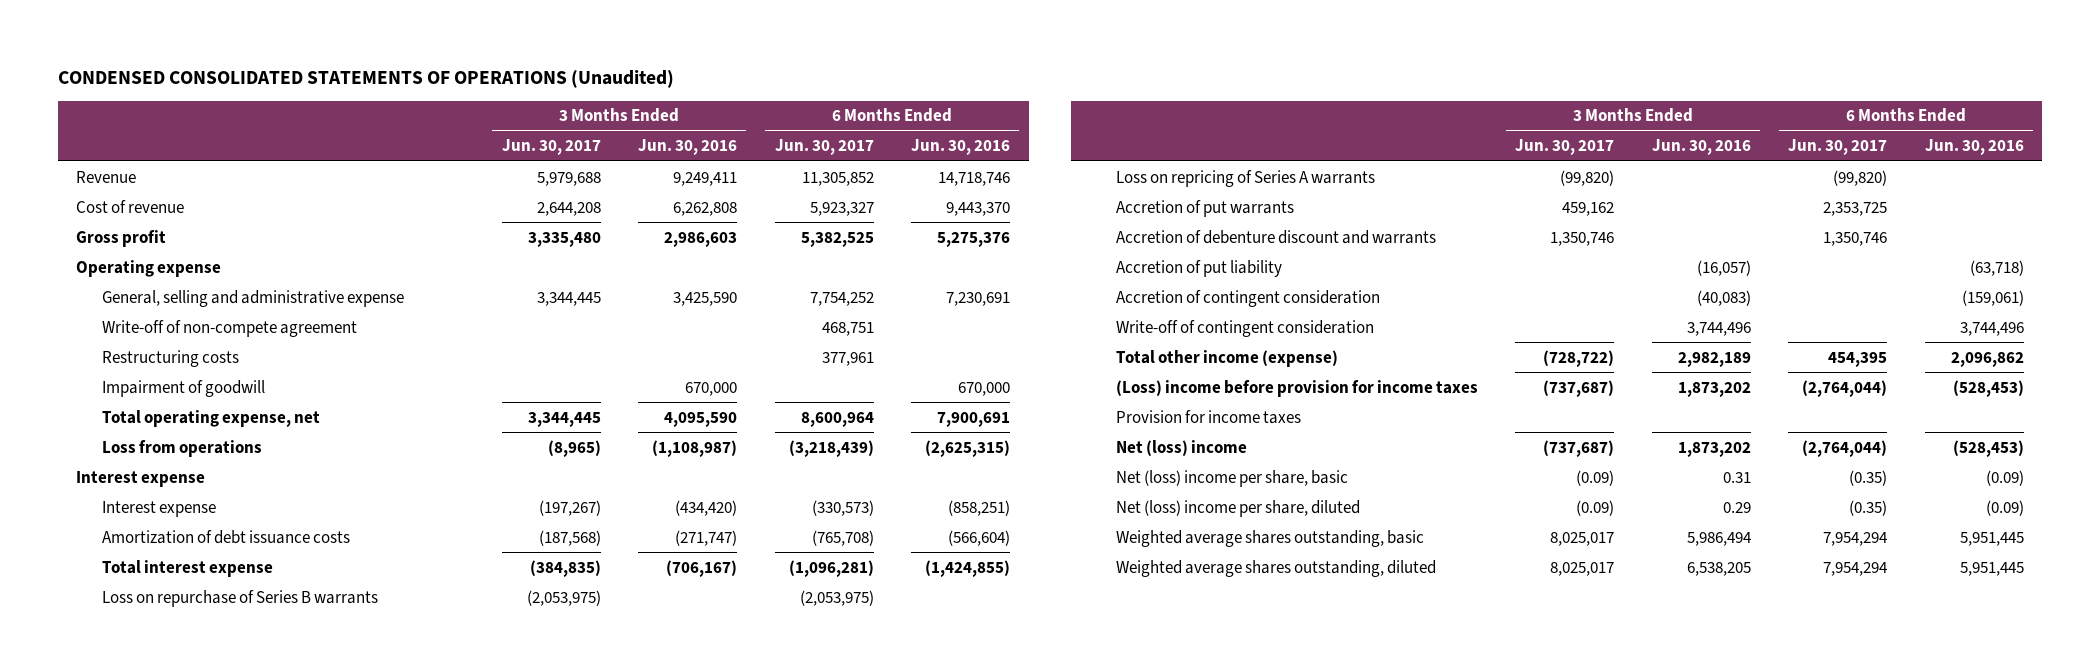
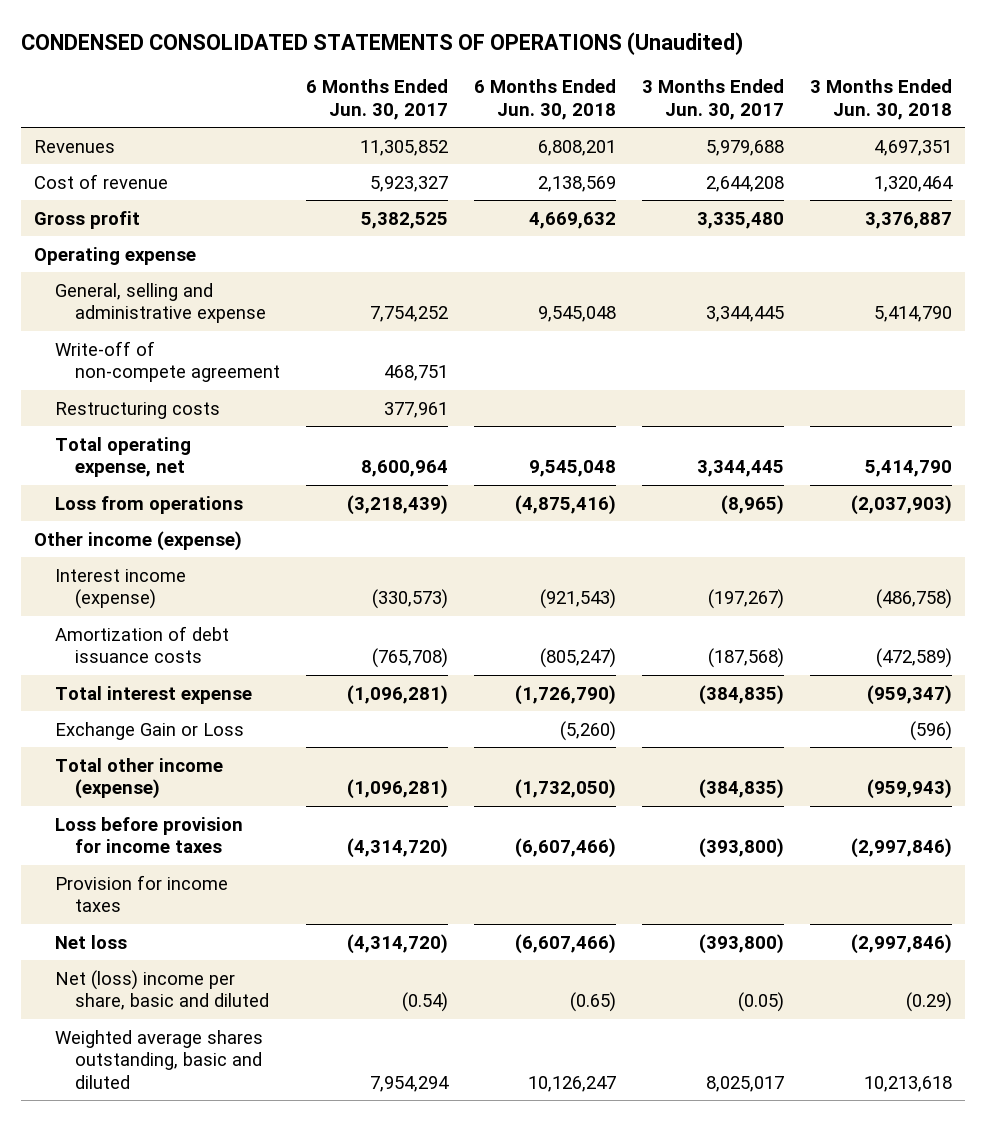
- | 3 Months Ended Jun. 30, 2017 | 3 Months Ended Jun. 30, 2016 | 6 Months Ended Jun. 30, 2017 | 6 Months Ended Jun. 30, 2016
+ | 6 Months Ended Jun. 30, 2017 | 6 Months Ended Jun. 30, 2018 | 3 Months Ended Jun. 30, 2017 | 3 Months Ended Jun. 30, 2018
- Revenue | 5,979,688 | 9,249,411 | 11,305,852 | 14,718,746
+ Revenues | 11,305,852 | 6,808,201 | 5,979,688 | 4,697,351
- Impairment of goodwill | | 670,000 | | 670,000
- Interest expense
- Interest expense | (197,267) | (434,420) | (330,573) | (858,251)
+ Other income (expense)
+ Interest income (expense) | (330,573) | (921,543) | (197,267) | (486,758)
- Loss on repurchase of Series B warrants | (2,053,975) | | (2,053,975) |
- Loss on repricing of Series A warrants | (99,820) | | (99,820) |
- Accretion of put warrants | 459,162 | | 2,353,725 |
- Accretion of debenture discount and warrants | 1,350,746 | | 1,350,746 |
- Accretion of put liability | | (16,057) | | (63,718)
- Accretion of contingent consideration | | (40,083) | | (159,061)
- Write-off of contingent consideration | | 3,744,496 | | 3,744,496
- Total other income (expense) | (728,722) | 2,982,189 | 454,395 | 2,096,862
- (Loss) income before provision for income taxes | (737,687) | 1,873,202 | (2,764,044) | (528,453)
+ Exchange Gain or Loss | | (5,260) | | (596)
+ Total other income (expense) | (1,096,281) | (1,732,050) | (384,835) | (959,943)
+ Loss before provision for income taxes | (4,314,720) | (6,607,466) | (393,800) | (2,997,846)
- Net (loss) income | (737,687) | 1,873,202 | (2,764,044) | (528,453)
- Net (loss) income per share, basic | (0.09) | 0.31 | (0.35) | (0.09)
- Net (loss) income per share, diluted | (0.09) | 0.29 | (0.35) | (0.09)
- Weighted average shares outstanding, basic | 8,025,017 | 5,986,494 | 7,954,294 | 5,951,445
- Weighted average shares outstanding, diluted | 8,025,017 | 6,538,205 | 7,954,294 | 5,951,445
+ Net loss | (4,314,720) | (6,607,466) | (393,800) | (2,997,846)
+ Net (loss) income per share, basic and diluted | (0.54) | (0.65) | (0.05) | (0.29)
+ Weighted average shares outstanding, basic and diluted | 7,954,294 | 10,126,247 | 8,025,017 | 10,213,618

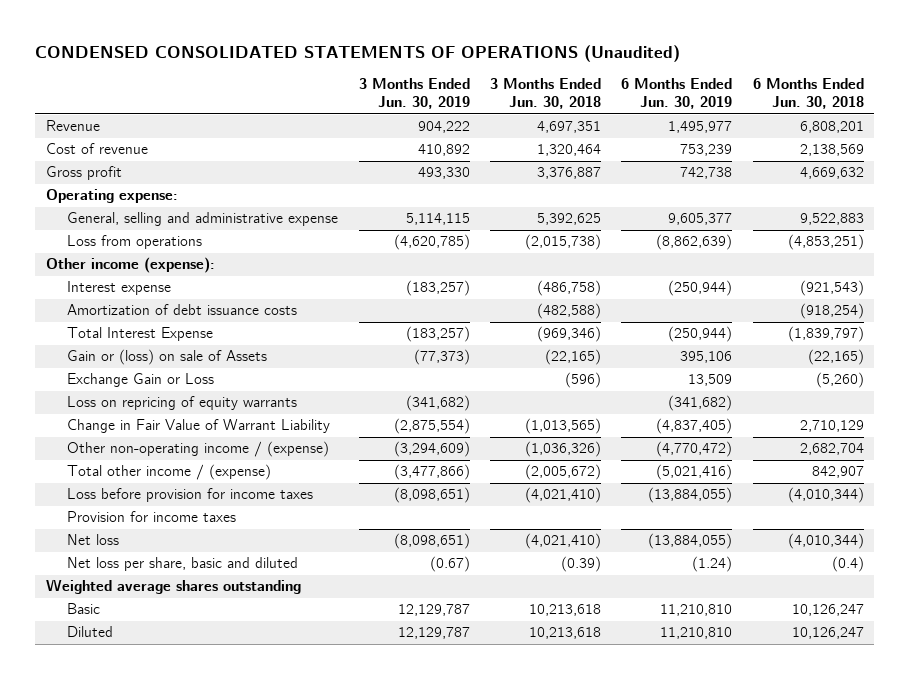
- | 6 Months Ended Jun. 30, 2017 | 6 Months Ended Jun. 30, 2018 | 3 Months Ended Jun. 30, 2017 | 3 Months Ended Jun. 30, 2018
+ | 3 Months Ended Jun. 30, 2019 | 3 Months Ended Jun. 30, 2018 | 6 Months Ended Jun. 30, 2019 | 6 Months Ended Jun. 30, 2018
- Revenues | 11,305,852 | 6,808,201 | 5,979,688 | 4,697,351
+ Revenue | 904,222 | 4,697,351 | 1,495,977 | 6,808,201
- Operating expense
- General, selling and administrative expense | 7,754,252 | 9,545,048 | 3,344,445 | 5,414,790
- Write-off of non-compete agreement | 468,751 | | |
- Restructuring costs | 377,961 | | |
- Total operating expense, net | 8,600,964 | 9,545,048 | 3,344,445 | 5,414,790
- Loss from operations | (3,218,439) | (4,875,416) | (8,965) | (2,037,903)
- Other income (expense)
- Interest income (expense) | (330,573) | (921,543) | (197,267) | (486,758)
- Amortization of debt issuance costs | (765,708) | (805,247) | (187,568) | (472,589)
- Total interest expense | (1,096,281) | (1,726,790) | (384,835) | (959,347)
+ Operating expense:
+ General, selling and administrative expense | 5,114,115 | 5,392,625 | 9,605,377 | 9,522,883
+ Loss from operations | (4,620,785) | (2,015,738) | (8,862,639) | (4,853,251)
+ Other income (expense):
+ Interest expense | (183,257) | (486,758) | (250,944) | (921,543)
+ Amortization of debt issuance costs | | (482,588) | | (918,254)
+ Total Interest Expense | (183,257) | (969,346) | (250,944) | (1,839,797)
+ Gain or (loss) on sale of Assets | (77,373) | (22,165) | 395,106 | (22,165)
- Total other income (expense) | (1,096,281) | (1,732,050) | (384,835) | (959,943)
- Loss before provision for income taxes | (4,314,720) | (6,607,466) | (393,800) | (2,997,846)
+ Loss on repricing of equity warrants | (341,682) | | (341,682) |
+ Change in Fair Value of Warrant Liability | (2,875,554) | (1,013,565) | (4,837,405) | 2,710,129
+ Other non-operating income / (expense) | (3,294,609) | (1,036,326) | (4,770,472) | 2,682,704
+ Total other income / (expense) | (3,477,866) | (2,005,672) | (5,021,416) | 842,907
+ Loss before provision for income taxes | (8,098,651) | (4,021,410) | (13,884,055) | (4,010,344)
- Net loss | (4,314,720) | (6,607,466) | (393,800) | (2,997,846)
- Net (loss) income per share, basic and diluted | (0.54) | (0.65) | (0.05) | (0.29)
- Weighted average shares outstanding, basic and diluted | 7,954,294 | 10,126,247 | 8,025,017 | 10,213,618
+ Net loss | (8,098,651) | (4,021,410) | (13,884,055) | (4,010,344)
+ Net loss per share, basic and diluted | (0.67) | (0.39) | (1.24) | (0.4)
+ Weighted average shares outstanding
+ Basic | 12,129,787 | 10,213,618 | 11,210,810 | 10,126,247
+ Diluted | 12,129,787 | 10,213,618 | 11,210,810 | 10,126,247

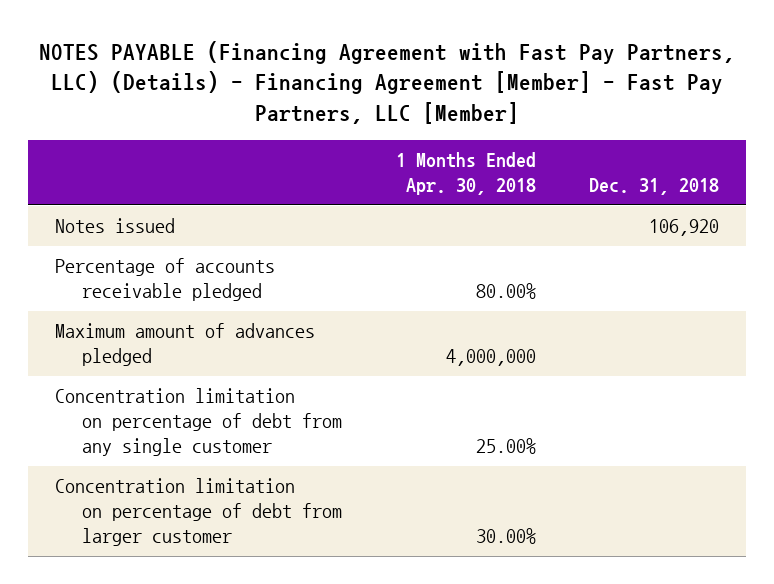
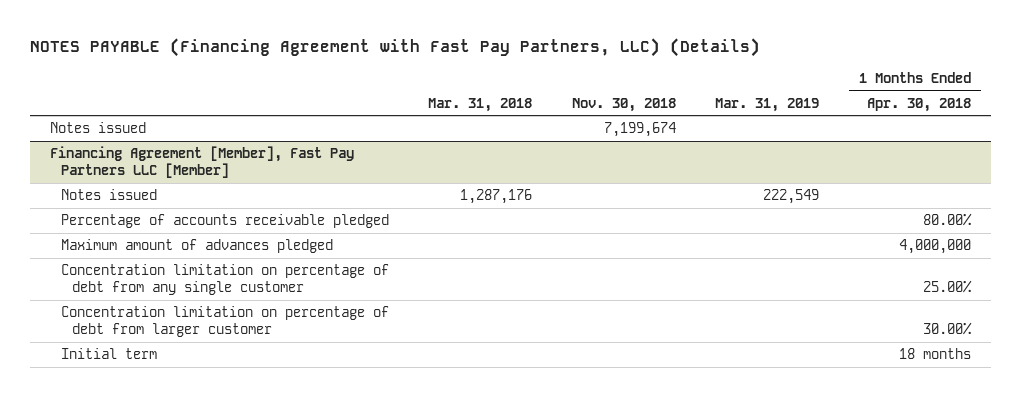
- NOTES PAYABLE (Financing Agreement with Fast Pay Partners, LLC) (Details) - Financing Agreement [Member] - Fast Pay Partners, LLC [Member]
+ NOTES PAYABLE (Financing Agreement with Fast Pay Partners, LLC) (Details)
- | 1 Months Ended Apr. 30, 2018 | Dec. 31, 2018
+ | Mar. 31, 2018 | Nov. 30, 2018 | Mar. 31, 2019 | 1 Months Ended Apr. 30, 2018
+ Financing Agreement [Member], Fast Pay Partners LLC [Member]
+ Notes issued | 1,287,176 | | 222,549 |
+ Initial term | | | | 18 months

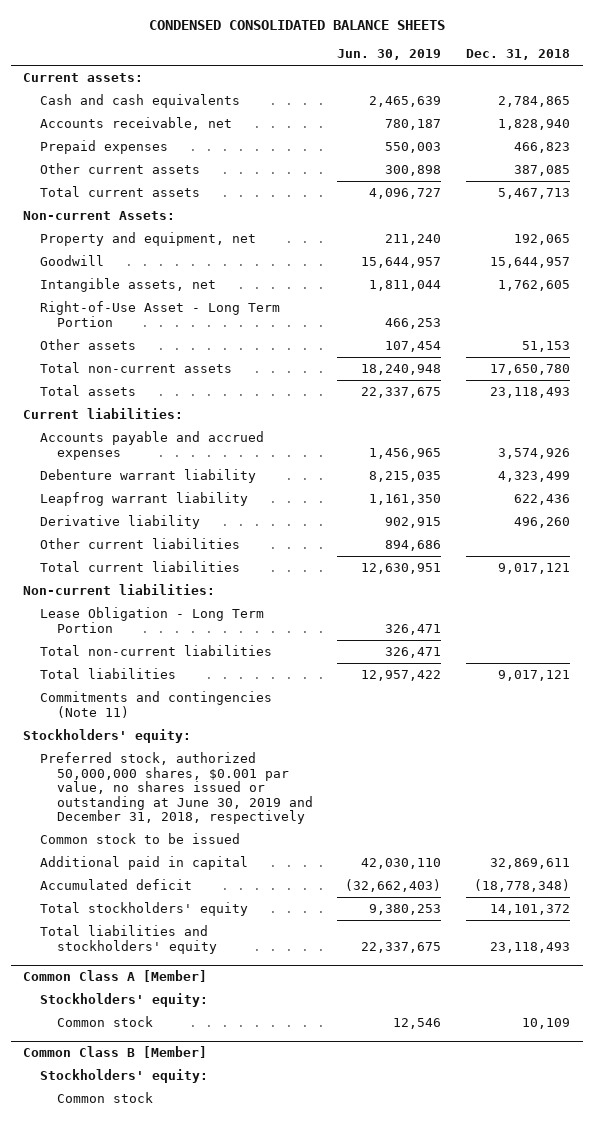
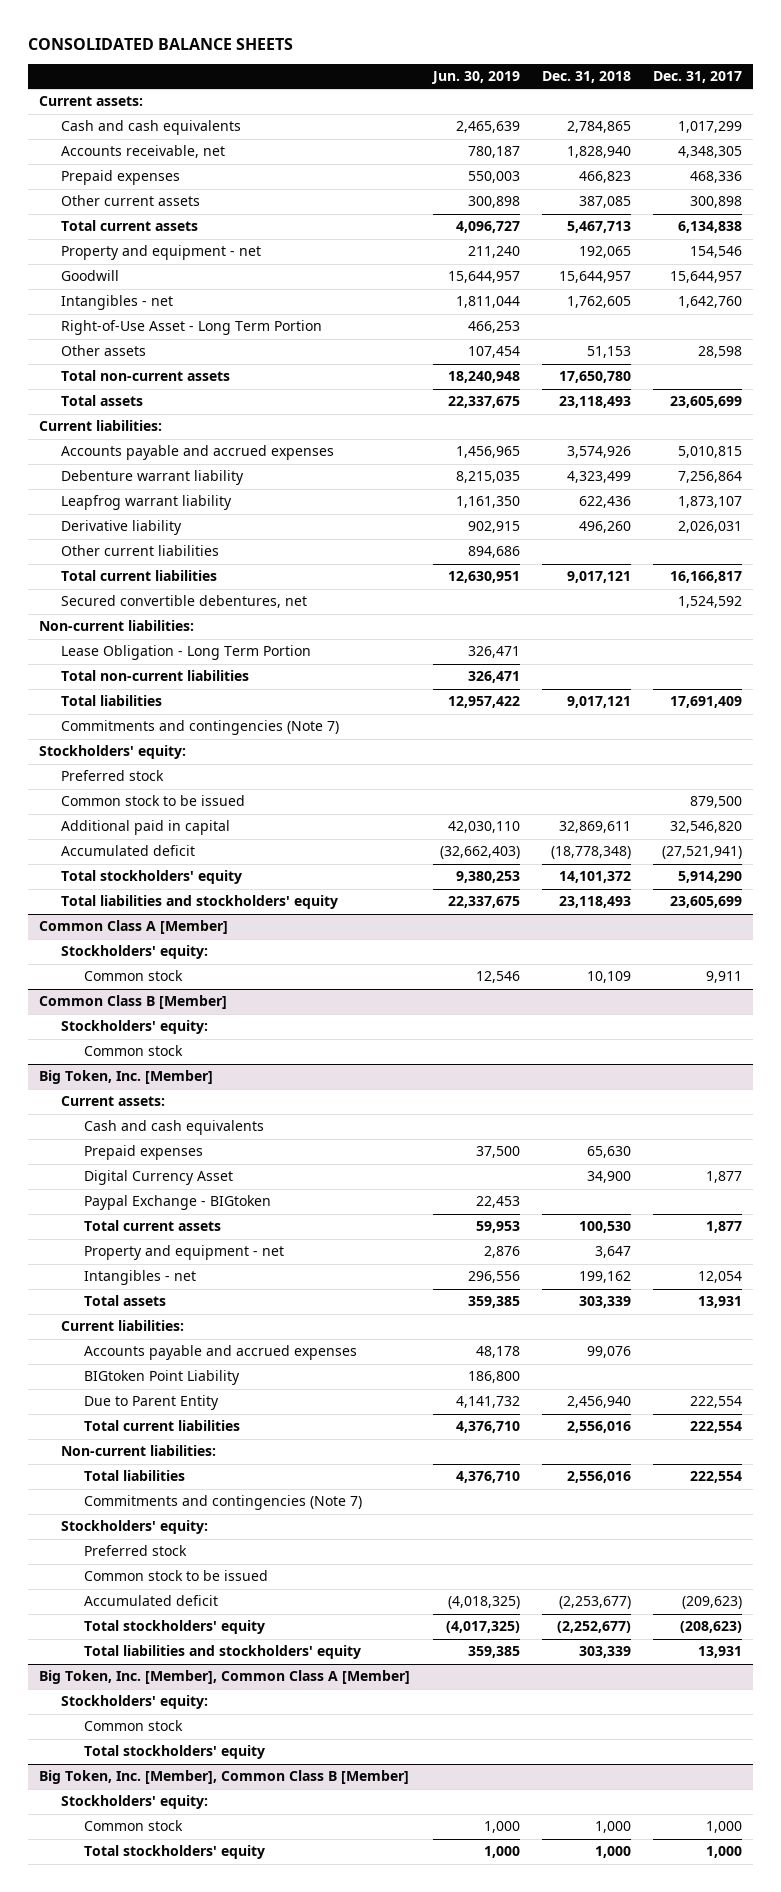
- CONDENSED CONSOLIDATED BALANCE SHEETS
+ CONSOLIDATED BALANCE SHEETS
- | Jun. 30, 2019 | Dec. 31, 2018
+ | Jun. 30, 2019 | Dec. 31, 2018 | Dec. 31, 2017
- Non-current Assets:
- Property and equipment, net | 211,240 | 192,065
+ Property and equipment - net | 211,240 | 192,065 | 154,546
- Intangible assets, net | 1,811,044 | 1,762,605
+ Intangibles - net | 1,811,044 | 1,762,605 | 1,642,760
+ Secured convertible debentures, net | | | 1,524,592
- Commitments and contingencies (Note 11)
+ Commitments and contingencies (Note 7)
- Preferred stock, authorized 50,000,000 shares, $0.001 par value, no shares issued or outstanding at June 30, 2019 and December 31, 2018, respectively
+ Preferred stock
+ Big Token, Inc. [Member]
+ Current assets:
+ Cash and cash equivalents
+ Prepaid expenses | 37,500 | 65,630 |
+ Digital Currency Asset | | 34,900 | 1,877
+ Paypal Exchange - BIGtoken | 22,453 | |
+ Total current assets | 59,953 | 100,530 | 1,877
+ Property and equipment - net | 2,876 | 3,647 |
+ Intangibles - net | 296,556 | 199,162 | 12,054
+ Total assets | 359,385 | 303,339 | 13,931
+ Current liabilities:
+ Accounts payable and accrued expenses | 48,178 | 99,076 |
+ BIGtoken Point Liability | 186,800 | |
+ Due to Parent Entity | 4,141,732 | 2,456,940 | 222,554
+ Total current liabilities | 4,376,710 | 2,556,016 | 222,554
+ Non-current liabilities:
+ Total liabilities | 4,376,710 | 2,556,016 | 222,554
+ Commitments and contingencies (Note 7)
+ Stockholders' equity:
+ Preferred stock
+ Common stock to be issued
+ Accumulated deficit | (4,018,325) | (2,253,677) | (209,623)
+ Total stockholders' equity | (4,017,325) | (2,252,677) | (208,623)
+ Total liabilities and stockholders' equity | 359,385 | 303,339 | 13,931
+ Big Token, Inc. [Member], Common Class A [Member]
+ Stockholders' equity:
+ Common stock
+ Total stockholders' equity
+ Big Token, Inc. [Member], Common Class B [Member]
+ Stockholders' equity:
+ Common stock | 1,000 | 1,000 | 1,000
+ Total stockholders' equity | 1,000 | 1,000 | 1,000

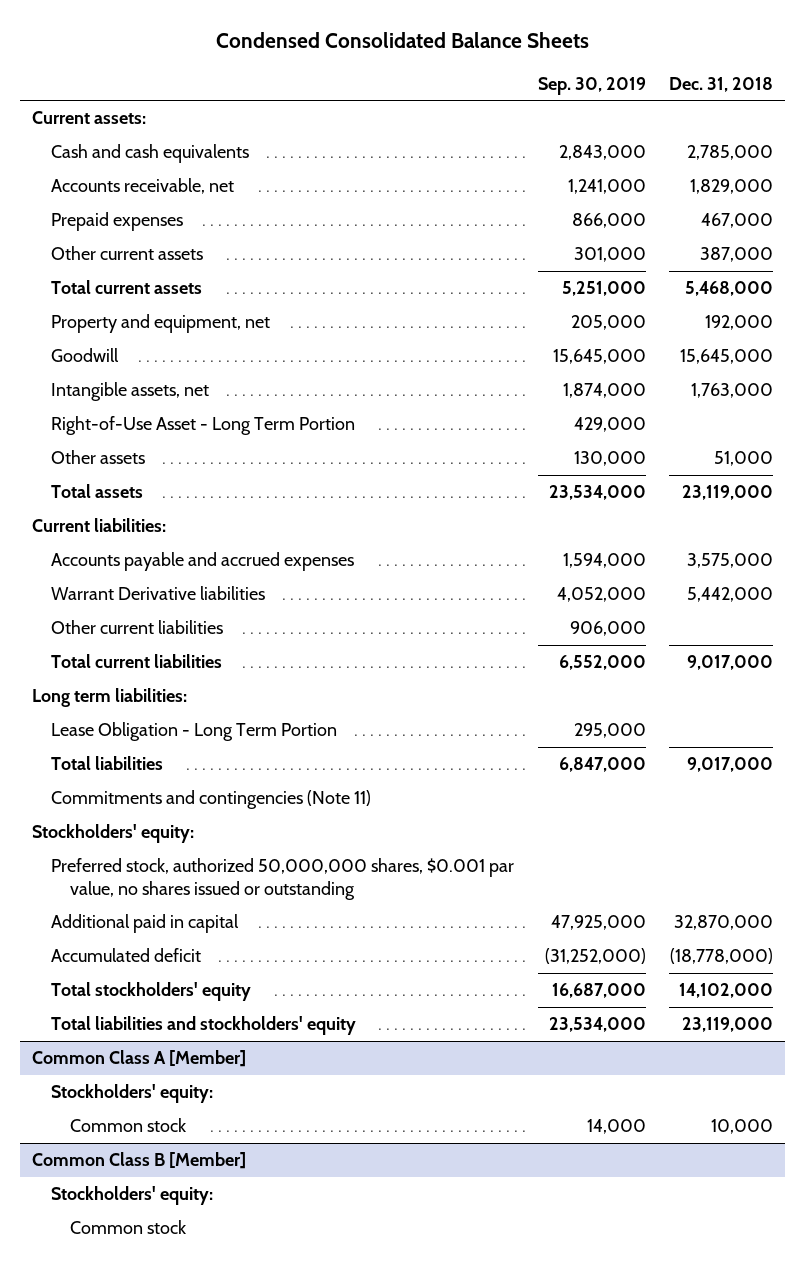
- CONSOLIDATED BALANCE SHEETS
+ Condensed Consolidated Balance Sheets
- | Jun. 30, 2019 | Dec. 31, 2018 | Dec. 31, 2017
+ | Sep. 30, 2019 | Dec. 31, 2018
- Cash and cash equivalents | 2,465,639 | 2,784,865 | 1,017,299
- Accounts receivable, net | 780,187 | 1,828,940 | 4,348,305
- Prepaid expenses | 550,003 | 466,823 | 468,336
- Other current assets | 300,898 | 387,085 | 300,898
- Total current assets | 4,096,727 | 5,467,713 | 6,134,838
- Property and equipment - net | 211,240 | 192,065 | 154,546
- Goodwill | 15,644,957 | 15,644,957 | 15,644,957
- Intangibles - net | 1,811,044 | 1,762,605 | 1,642,760
+ Cash and cash equivalents | 2,843,000 | 2,785,000
+ Accounts receivable, net | 1,241,000 | 1,829,000
+ Prepaid expenses | 866,000 | 467,000
+ Other current assets | 301,000 | 387,000
+ Total current assets | 5,251,000 | 5,468,000
+ Property and equipment, net | 205,000 | 192,000
+ Goodwill | 15,645,000 | 15,645,000
+ Intangible assets, net | 1,874,000 | 1,763,000
- Other assets | 107,454 | 51,153 | 28,598
- Total non-current assets | 18,240,948 | 17,650,780 |
- Total assets | 22,337,675 | 23,118,493 | 23,605,699
+ Other assets | 130,000 | 51,000
+ Total assets | 23,534,000 | 23,119,000
- Accounts payable and accrued expenses | 1,456,965 | 3,574,926 | 5,010,815
- Debenture warrant liability | 8,215,035 | 4,323,499 | 7,256,864
- Leapfrog warrant liability | 1,161,350 | 622,436 | 1,873,107
- Derivative liability | 902,915 | 496,260 | 2,026,031
+ Accounts payable and accrued expenses | 1,594,000 | 3,575,000
+ Warrant Derivative liabilities | 4,052,000 | 5,442,000
- Total current liabilities | 12,630,951 | 9,017,121 | 16,166,817
- Secured convertible debentures, net | | | 1,524,592
- Non-current liabilities:
+ Total current liabilities | 6,552,000 | 9,017,000
+ Long term liabilities:
- Total non-current liabilities | 326,471 | |
- Total liabilities | 12,957,422 | 9,017,121 | 17,691,409
- Commitments and contingencies (Note 7)
+ Total liabilities | 6,847,000 | 9,017,000
+ Commitments and contingencies (Note 11)
- Preferred stock
- Common stock to be issued | | | 879,500
- Additional paid in capital | 42,030,110 | 32,869,611 | 32,546,820
- Accumulated deficit | (32,662,403) | (18,778,348) | (27,521,941)
- Total stockholders' equity | 9,380,253 | 14,101,372 | 5,914,290
- Total liabilities and stockholders' equity | 22,337,675 | 23,118,493 | 23,605,699
+ Preferred stock, authorized 50,000,000 shares, $0.001 par value, no shares issued or outstanding
+ Additional paid in capital | 47,925,000 | 32,870,000
+ Accumulated deficit | (31,252,000) | (18,778,000)
+ Total stockholders' equity | 16,687,000 | 14,102,000
+ Total liabilities and stockholders' equity | 23,534,000 | 23,119,000
@ Common Class A [Member]
- Common stock | 12,546 | 10,109 | 9,911
+ Common stock | 14,000 | 10,000
- Big Token, Inc. [Member]
- Current assets:
- Cash and cash equivalents
- Prepaid expenses | 37,500 | 65,630 |
- Digital Currency Asset | | 34,900 | 1,877
- Paypal Exchange - BIGtoken | 22,453 | |
- Total current assets | 59,953 | 100,530 | 1,877
- Property and equipment - net | 2,876 | 3,647 |
- Intangibles - net | 296,556 | 199,162 | 12,054
- Total assets | 359,385 | 303,339 | 13,931
- Current liabilities:
- Accounts payable and accrued expenses | 48,178 | 99,076 |
- BIGtoken Point Liability | 186,800 | |
- Due to Parent Entity | 4,141,732 | 2,456,940 | 222,554
- Total current liabilities | 4,376,710 | 2,556,016 | 222,554
- Non-current liabilities:
- Total liabilities | 4,376,710 | 2,556,016 | 222,554
- Commitments and contingencies (Note 7)
- Stockholders' equity:
- Preferred stock
- Common stock to be issued
- Accumulated deficit | (4,018,325) | (2,253,677) | (209,623)
- Total stockholders' equity | (4,017,325) | (2,252,677) | (208,623)
- Total liabilities and stockholders' equity | 359,385 | 303,339 | 13,931
- Big Token, Inc. [Member], Common Class A [Member]
- Stockholders' equity:
- Common stock
- Total stockholders' equity
- Big Token, Inc. [Member], Common Class B [Member]
- Stockholders' equity:
- Common stock | 1,000 | 1,000 | 1,000
- Total stockholders' equity | 1,000 | 1,000 | 1,000

